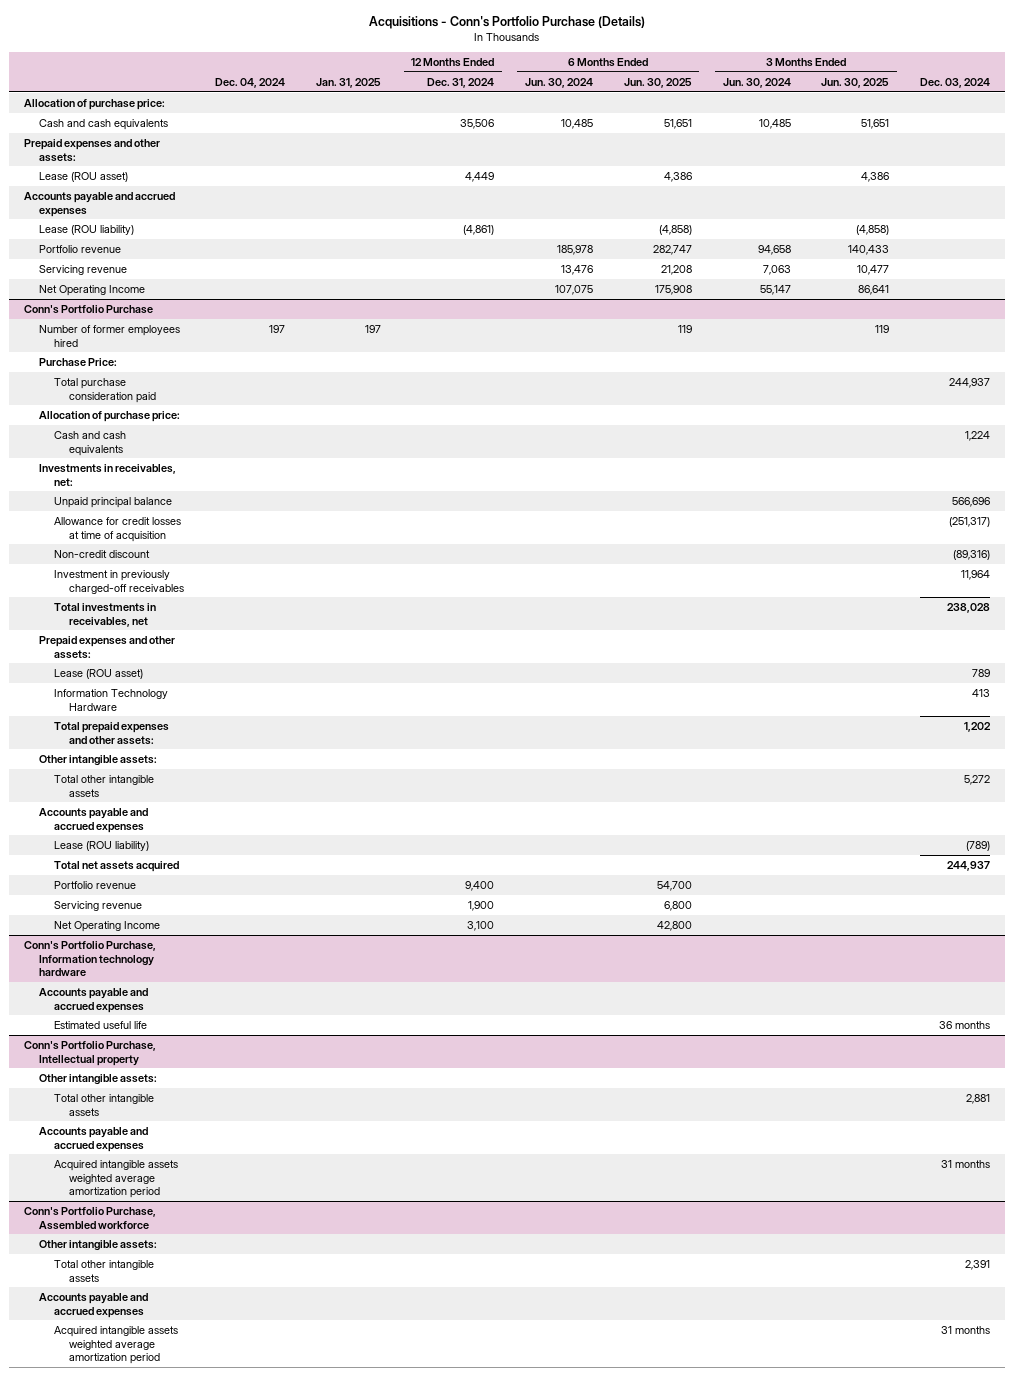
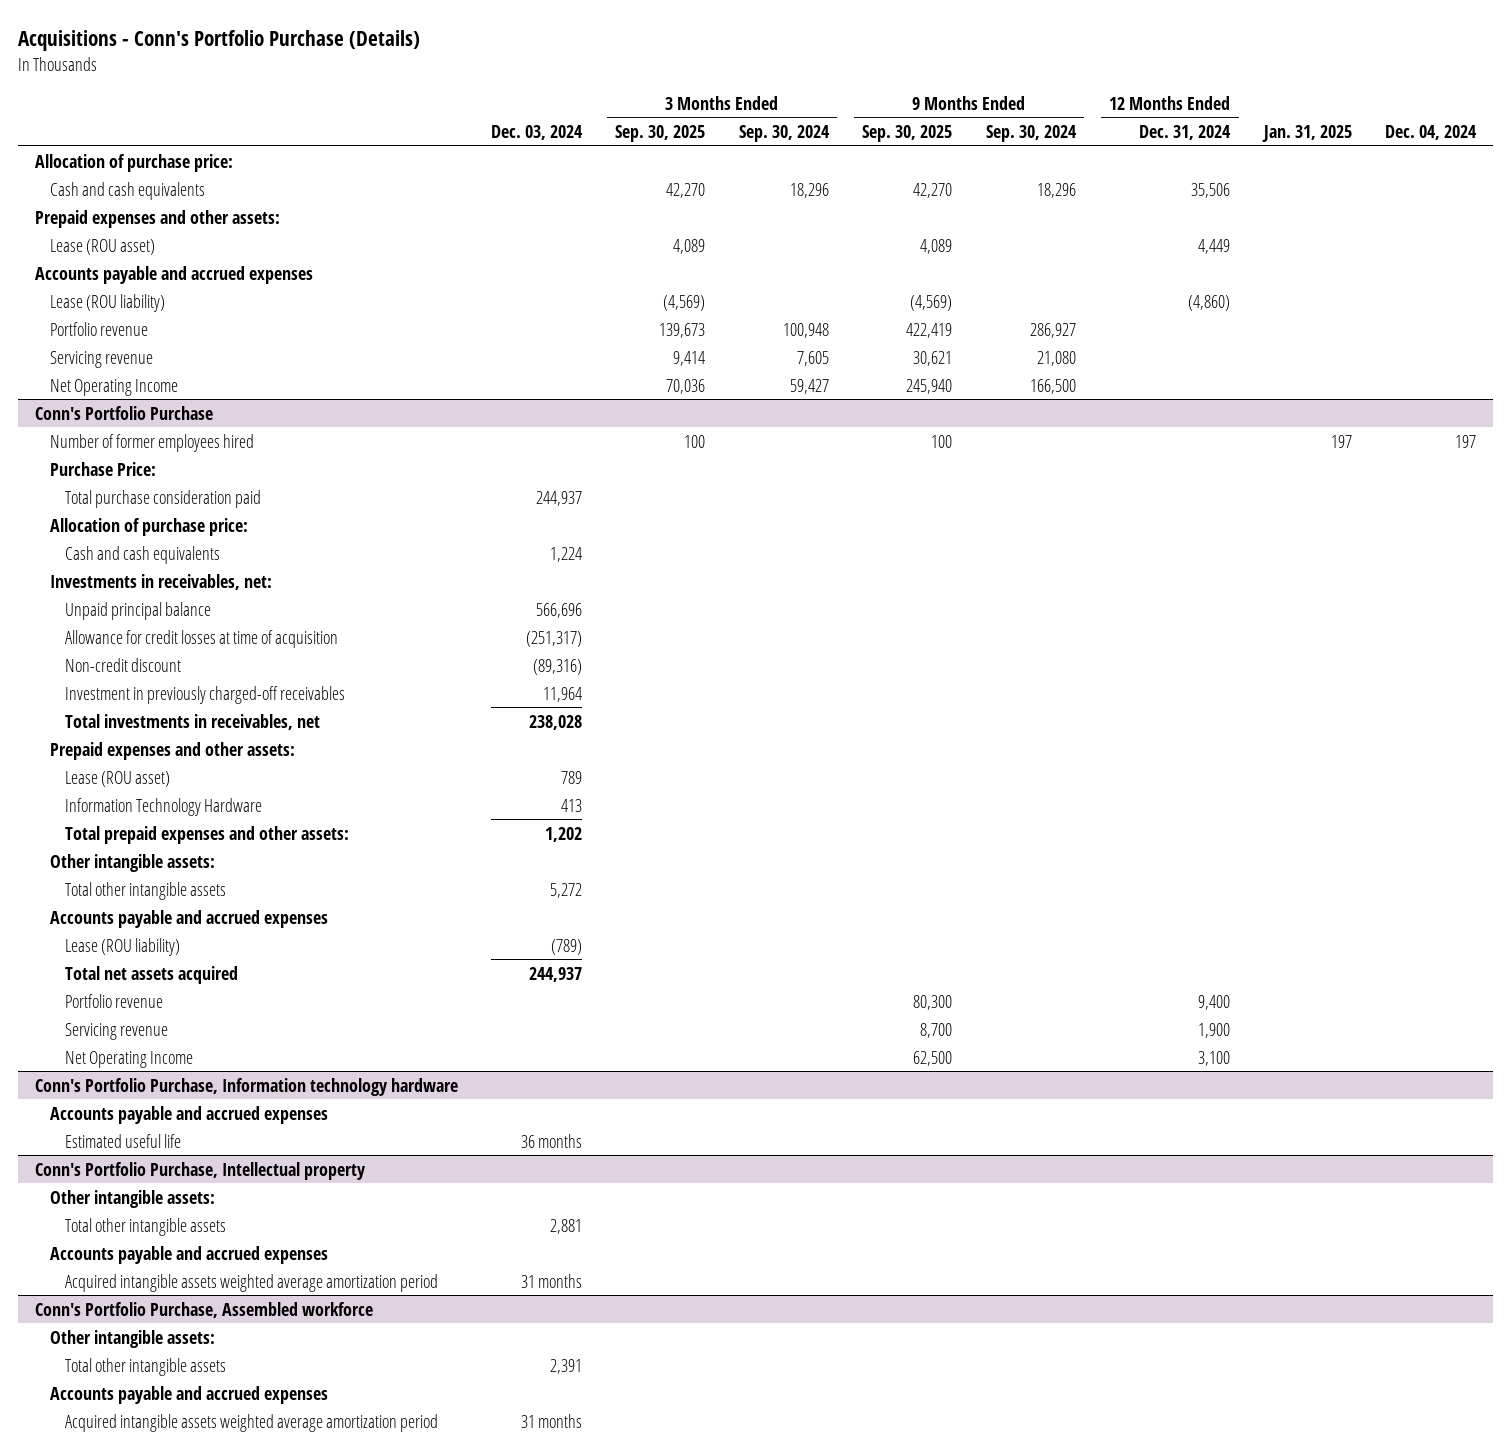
- | Dec. 04, 2024 | Jan. 31, 2025 | 12 Months Ended Dec. 31, 2024 | 6 Months Ended Jun. 30, 2024 | 6 Months Ended Jun. 30, 2025 | 3 Months Ended Jun. 30, 2024 | 3 Months Ended Jun. 30, 2025 | Dec. 03, 2024
+ | Dec. 03, 2024 | 3 Months Ended Sep. 30, 2025 | 3 Months Ended Sep. 30, 2024 | 9 Months Ended Sep. 30, 2025 | 9 Months Ended Sep. 30, 2024 | 12 Months Ended Dec. 31, 2024 | Jan. 31, 2025 | Dec. 04, 2024
- Lease (ROU liability) | | | (4,861) | | (4,858) | | (4,858) |
+ Lease (ROU liability) | | (4,569) | | (4,569) | | (4,860) | |

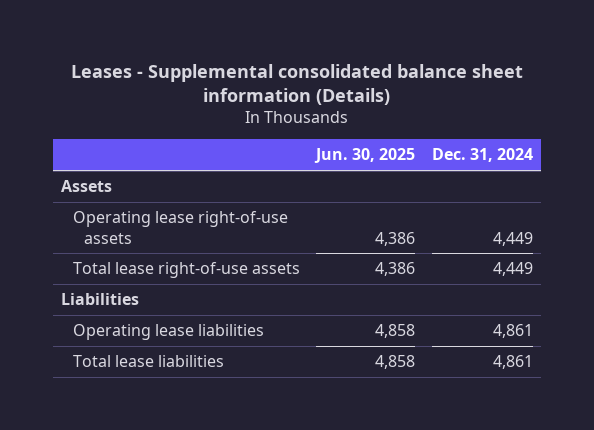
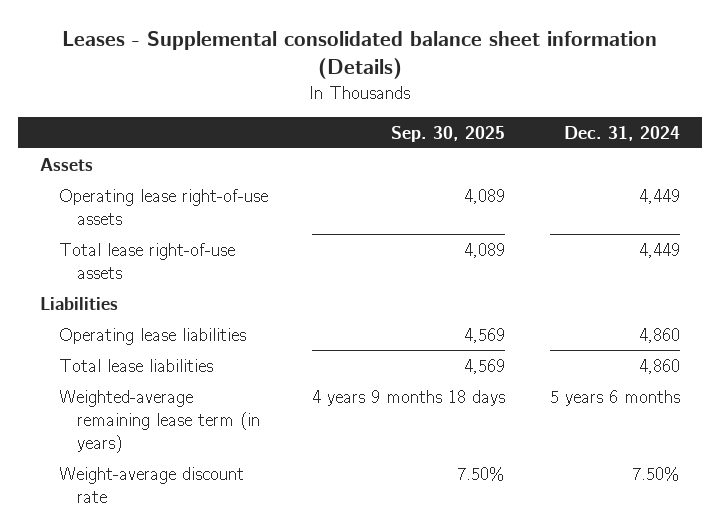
- | Jun. 30, 2025 | Dec. 31, 2024
+ | Sep. 30, 2025 | Dec. 31, 2024
- Operating lease liabilities | 4,858 | 4,861
- Total lease liabilities | 4,858 | 4,861
+ Operating lease liabilities | 4,569 | 4,860
+ Total lease liabilities | 4,569 | 4,860
+ Weighted-average remaining lease term (in years) | 4 years 9 months 18 days | 5 years 6 months
+ Weight-average discount rate | 7.50% | 7.50%

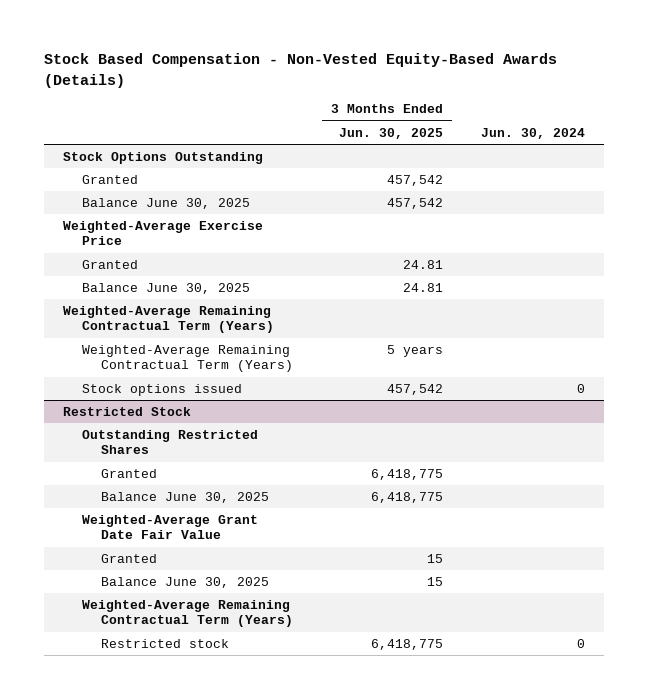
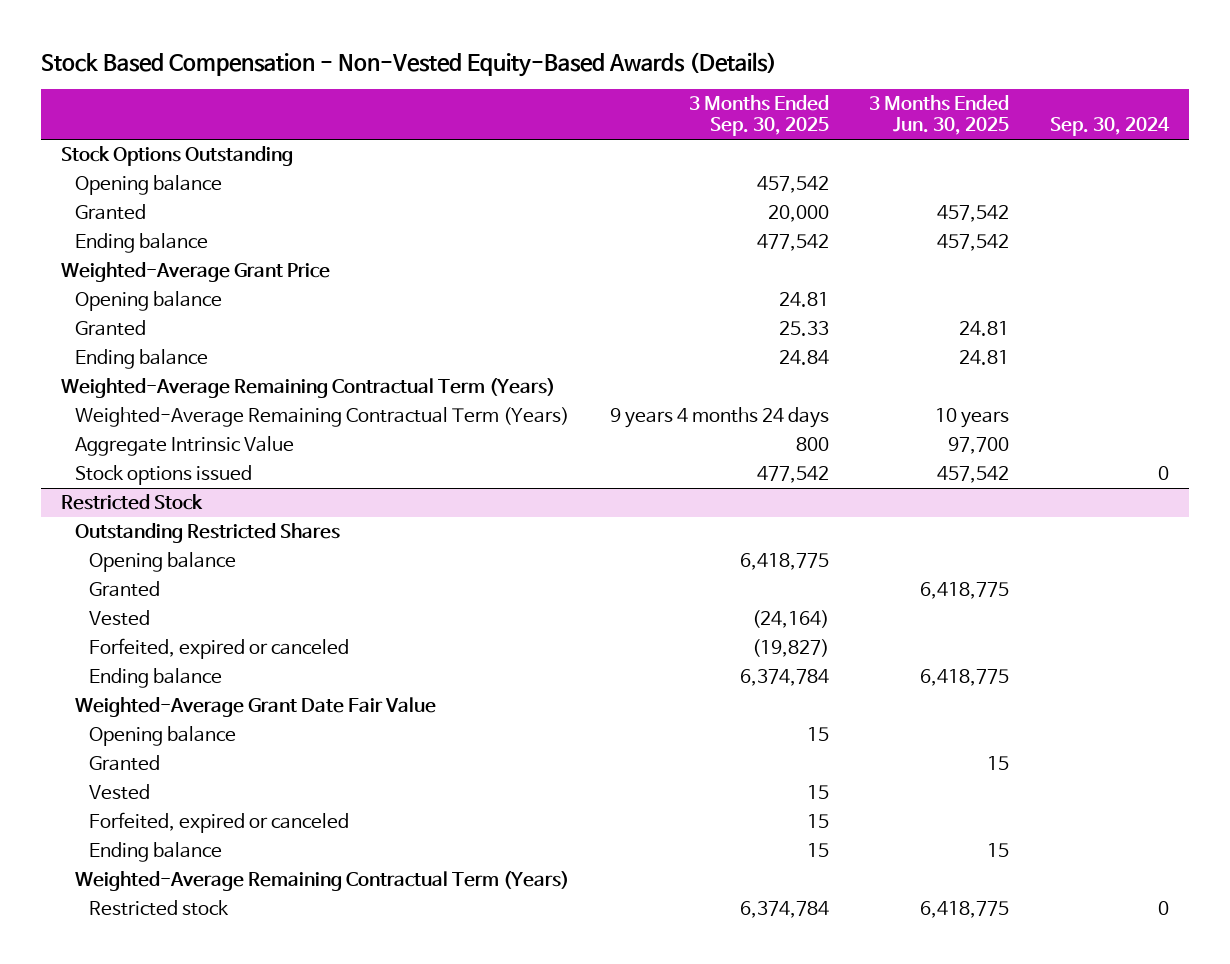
- | 3 Months Ended Jun. 30, 2025 | Jun. 30, 2024
+ | 3 Months Ended Sep. 30, 2025 | 3 Months Ended Jun. 30, 2025 | Sep. 30, 2024
+ Opening balance | 457,542 | |
- Balance June 30, 2025 | 457,542 |
- Weighted-Average Exercise Price
+ Ending balance | 477,542 | 457,542 |
+ Weighted-Average Grant Price
+ Opening balance | 24.81 | |
- Balance June 30, 2025 | 24.81 |
+ Ending balance | 24.84 | 24.81 |
- Weighted-Average Remaining Contractual Term (Years) | 5 years |
+ Weighted-Average Remaining Contractual Term (Years) | 9 years 4 months 24 days | 10 years |
+ Aggregate Intrinsic Value | 800 | 97,700 |
@ Restricted Stock
+ Opening balance | 6,418,775 | |
- Balance June 30, 2025 | 6,418,775 |
+ Vested | (24,164) | |
+ Forfeited, expired or canceled | (19,827) | |
+ Ending balance | 6,374,784 | 6,418,775 |
+ Opening balance | 15 | |
- Balance June 30, 2025 | 15 |
+ Vested | 15 | |
+ Forfeited, expired or canceled | 15 | |
+ Ending balance | 15 | 15 |

